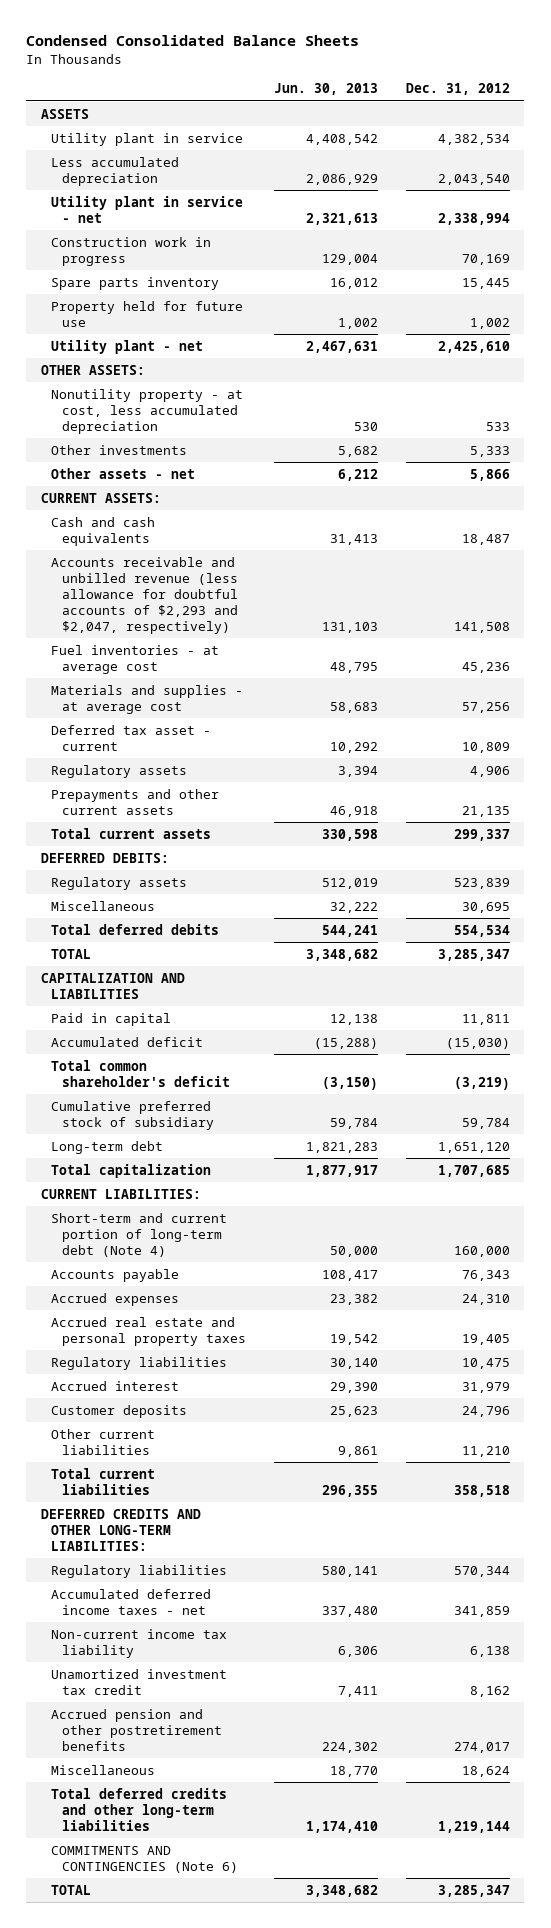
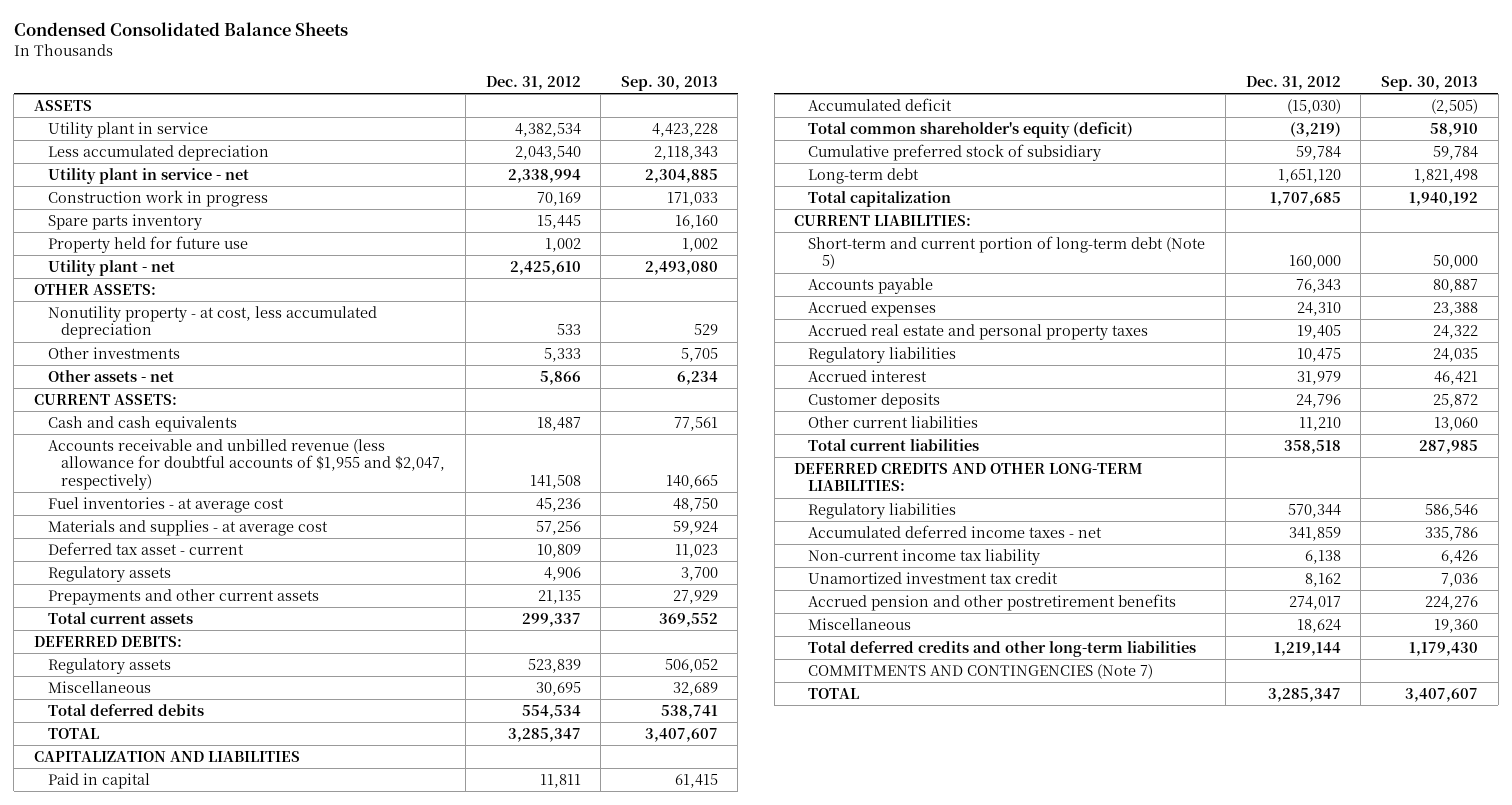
- | Jun. 30, 2013 | Dec. 31, 2012
+ | Dec. 31, 2012 | Sep. 30, 2013
- Accounts receivable and unbilled revenue (less allowance for doubtful accounts of $2,293 and $2,047, respectively) | 131,103 | 141,508
+ Accounts receivable and unbilled revenue (less allowance for doubtful accounts of $1,955 and $2,047, respectively) | 141,508 | 140,665
- Total common shareholder's deficit | (3,150) | (3,219)
+ Total common shareholder's equity (deficit) | (3,219) | 58,910
- Short-term and current portion of long-term debt (Note 4) | 50,000 | 160,000
+ Short-term and current portion of long-term debt (Note 5) | 160,000 | 50,000
- COMMITMENTS AND CONTINGENCIES (Note 6)
+ COMMITMENTS AND CONTINGENCIES (Note 7)

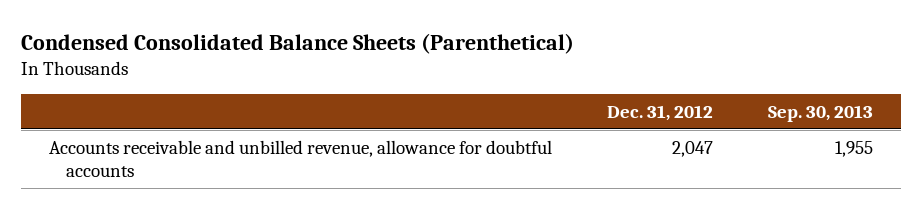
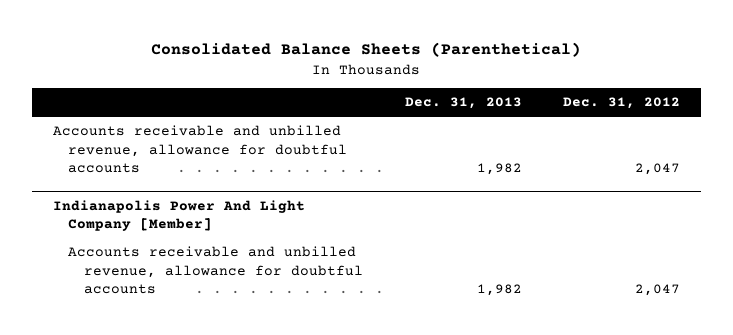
- Condensed Consolidated Balance Sheets (Parenthetical)
+ Consolidated Balance Sheets (Parenthetical)
- | Dec. 31, 2012 | Sep. 30, 2013
+ | Dec. 31, 2013 | Dec. 31, 2012
+ Indianapolis Power And Light Company [Member]
+ Accounts receivable and unbilled revenue, allowance for doubtful accounts | 1,982 | 2,047

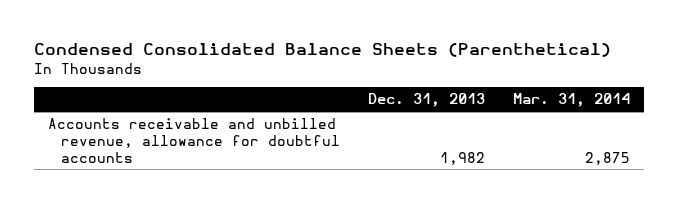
- Consolidated Balance Sheets (Parenthetical)
+ Condensed Consolidated Balance Sheets (Parenthetical)
- | Dec. 31, 2013 | Dec. 31, 2012
+ | Dec. 31, 2013 | Mar. 31, 2014
- Indianapolis Power And Light Company [Member]
- Accounts receivable and unbilled revenue, allowance for doubtful accounts | 1,982 | 2,047

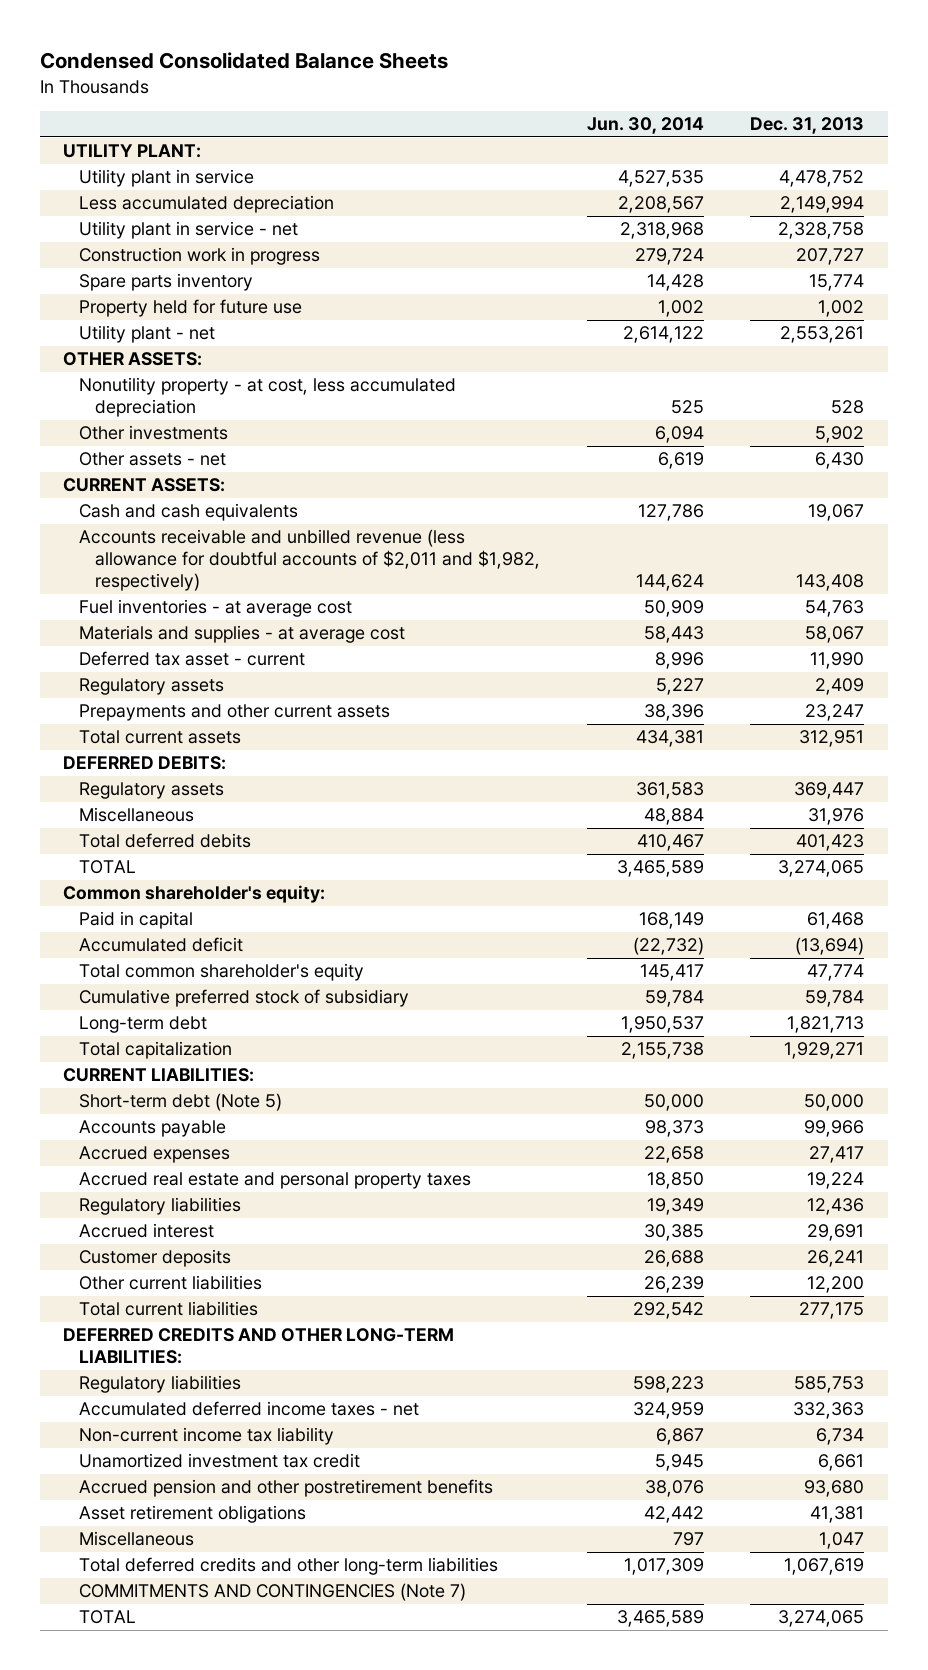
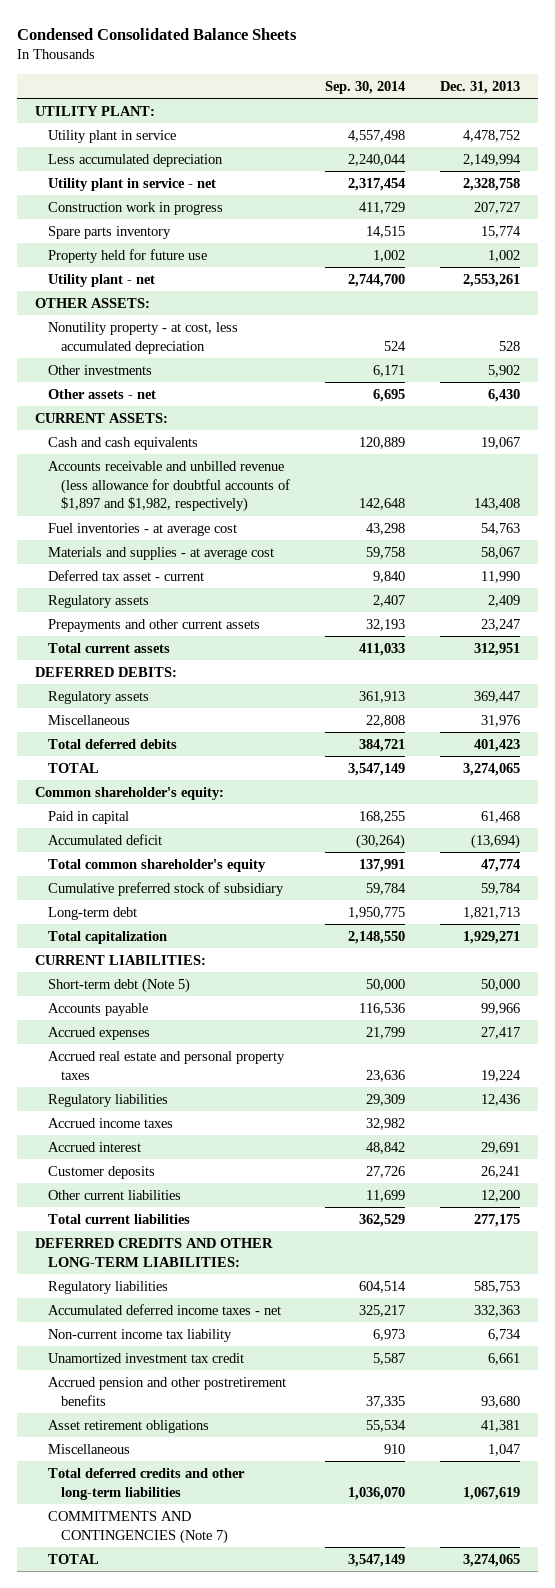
- | Jun. 30, 2014 | Dec. 31, 2013
+ | Sep. 30, 2014 | Dec. 31, 2013
- Accounts receivable and unbilled revenue (less allowance for doubtful accounts of $2,011 and $1,982, respectively) | 144,624 | 143,408
+ Accounts receivable and unbilled revenue (less allowance for doubtful accounts of $1,897 and $1,982, respectively) | 142,648 | 143,408
+ Accrued income taxes | 32,982 |

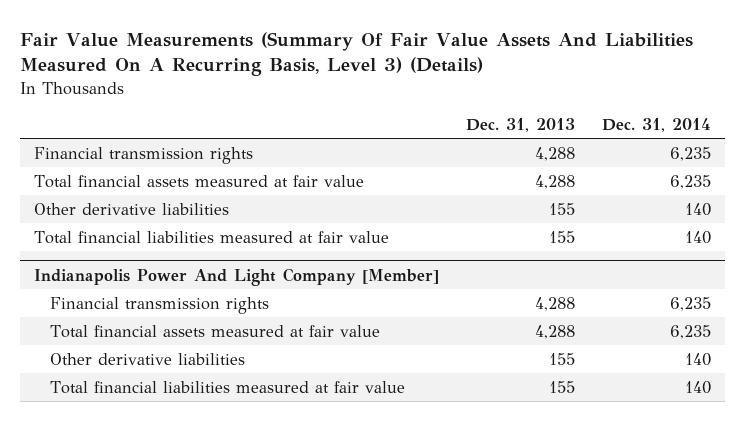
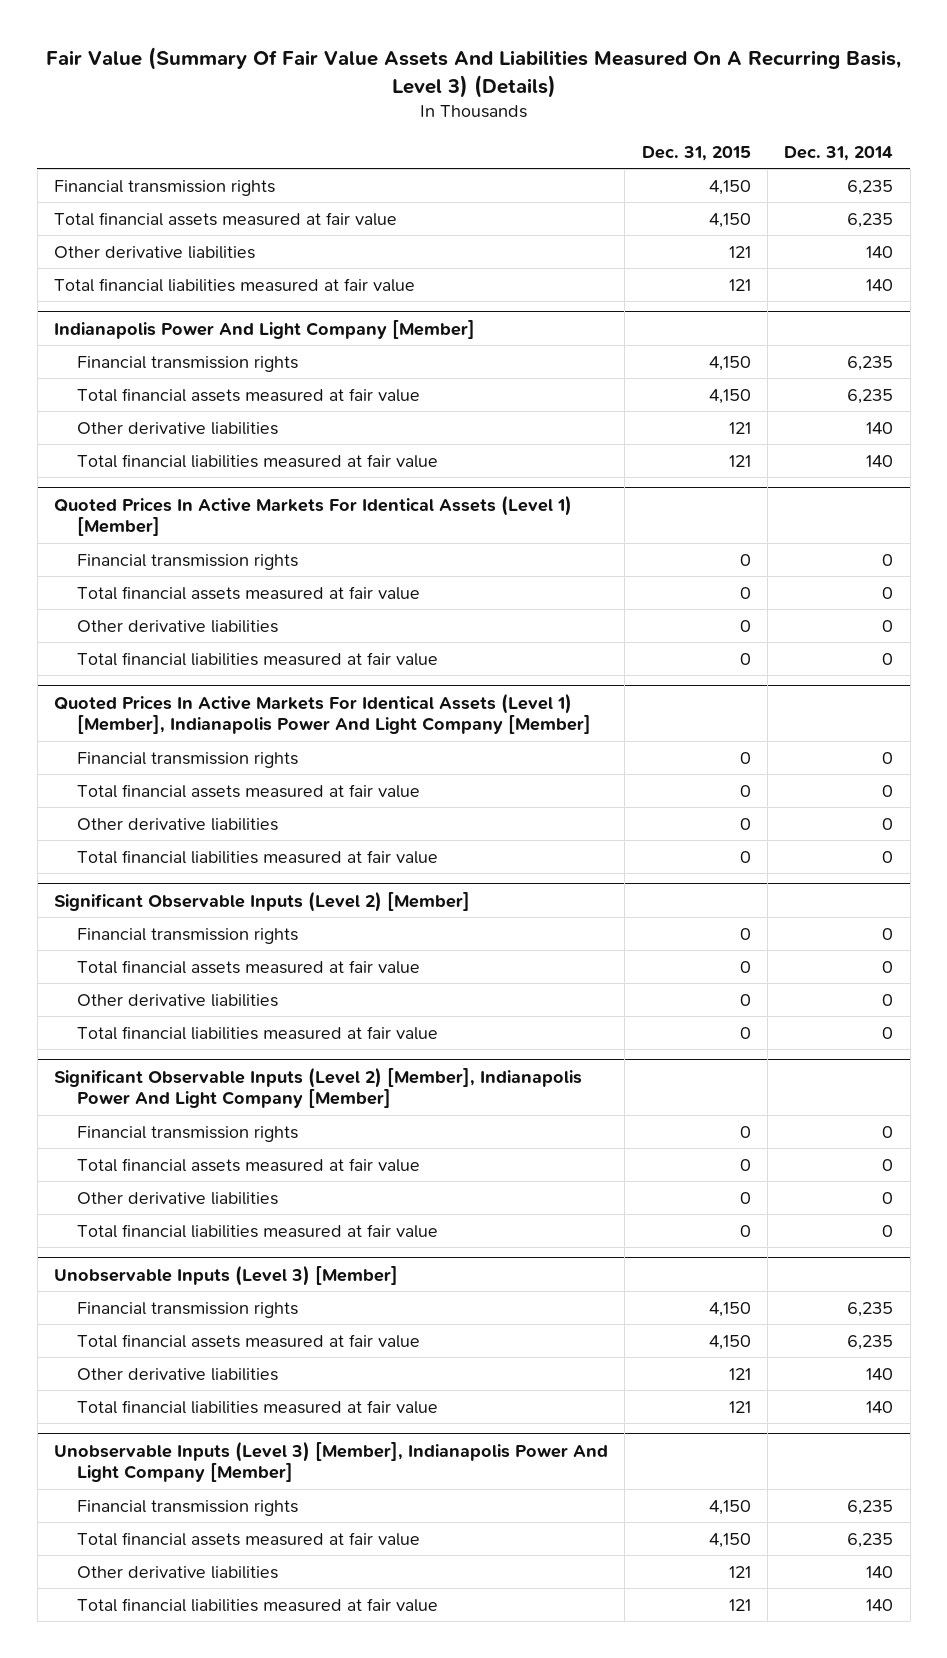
- Fair Value Measurements (Summary Of Fair Value Assets And Liabilities Measured On A Recurring Basis, Level 3) (Details)
+ Fair Value (Summary Of Fair Value Assets And Liabilities Measured On A Recurring Basis, Level 3) (Details)
- | Dec. 31, 2013 | Dec. 31, 2014
+ | Dec. 31, 2015 | Dec. 31, 2014
+ Quoted Prices In Active Markets For Identical Assets (Level 1) [Member]
+ Financial transmission rights | 0 | 0
+ Total financial assets measured at fair value | 0 | 0
+ Other derivative liabilities | 0 | 0
+ Total financial liabilities measured at fair value | 0 | 0
+ Quoted Prices In Active Markets For Identical Assets (Level 1) [Member], Indianapolis Power And Light Company [Member]
+ Financial transmission rights | 0 | 0
+ Total financial assets measured at fair value | 0 | 0
+ Other derivative liabilities | 0 | 0
+ Total financial liabilities measured at fair value | 0 | 0
+ Significant Observable Inputs (Level 2) [Member]
+ Financial transmission rights | 0 | 0
+ Total financial assets measured at fair value | 0 | 0
+ Other derivative liabilities | 0 | 0
+ Total financial liabilities measured at fair value | 0 | 0
+ Significant Observable Inputs (Level 2) [Member], Indianapolis Power And Light Company [Member]
+ Financial transmission rights | 0 | 0
+ Total financial assets measured at fair value | 0 | 0
+ Other derivative liabilities | 0 | 0
+ Total financial liabilities measured at fair value | 0 | 0
+ Unobservable Inputs (Level 3) [Member]
+ Financial transmission rights | 4,150 | 6,235
+ Total financial assets measured at fair value | 4,150 | 6,235
+ Other derivative liabilities | 121 | 140
+ Total financial liabilities measured at fair value | 121 | 140
+ Unobservable Inputs (Level 3) [Member], Indianapolis Power And Light Company [Member]
+ Financial transmission rights | 4,150 | 6,235
+ Total financial assets measured at fair value | 4,150 | 6,235
+ Other derivative liabilities | 121 | 140
+ Total financial liabilities measured at fair value | 121 | 140

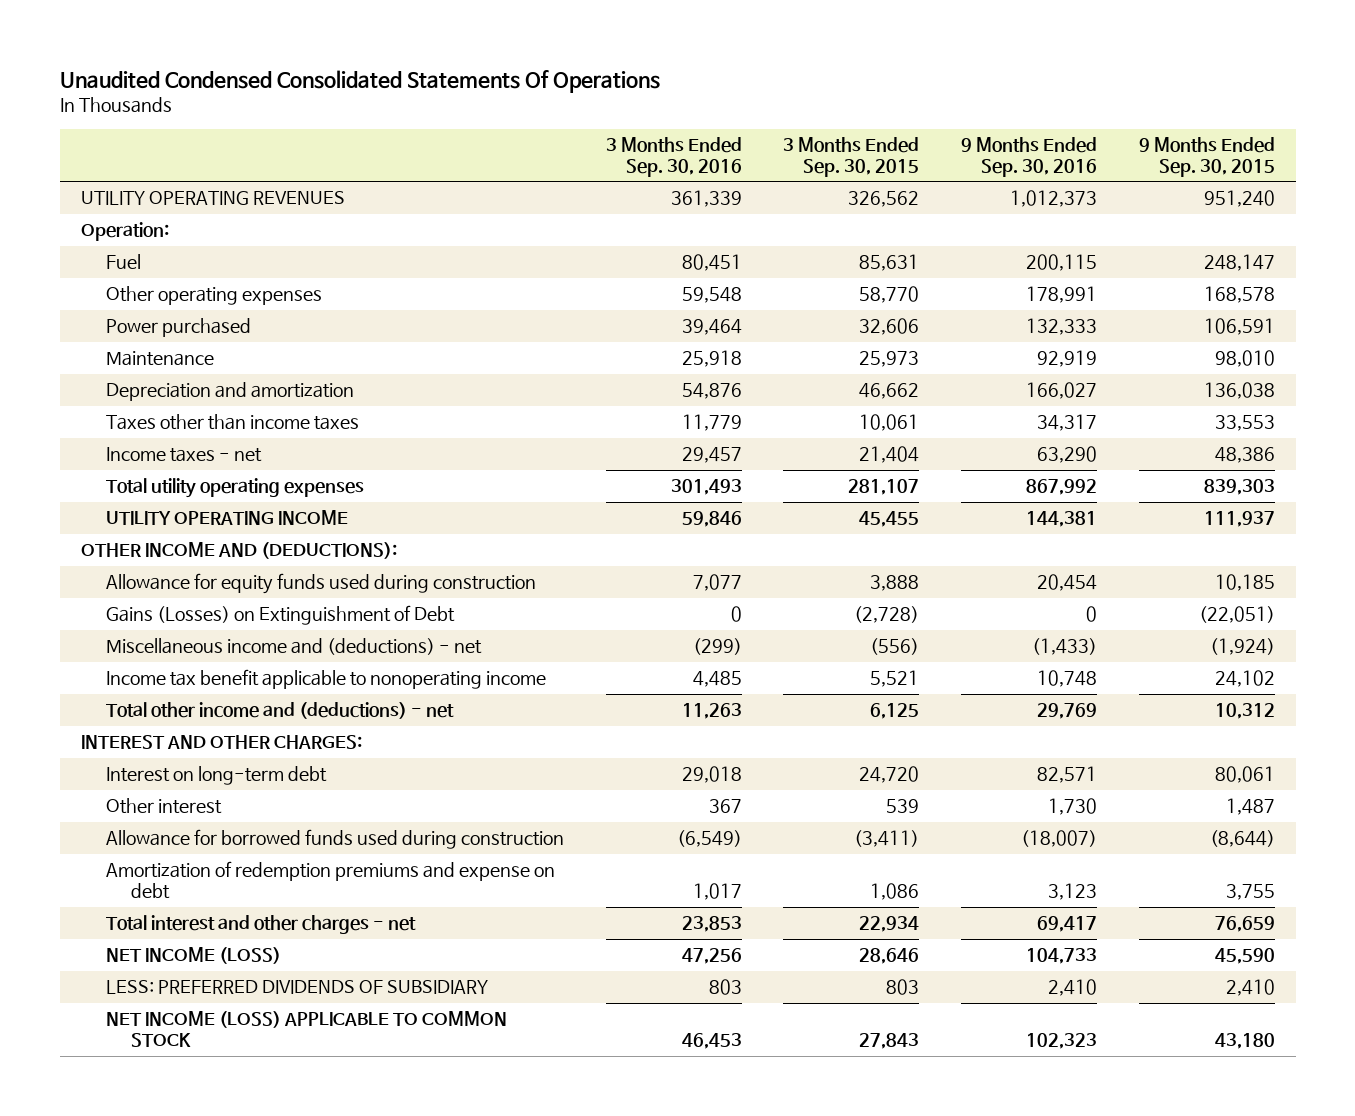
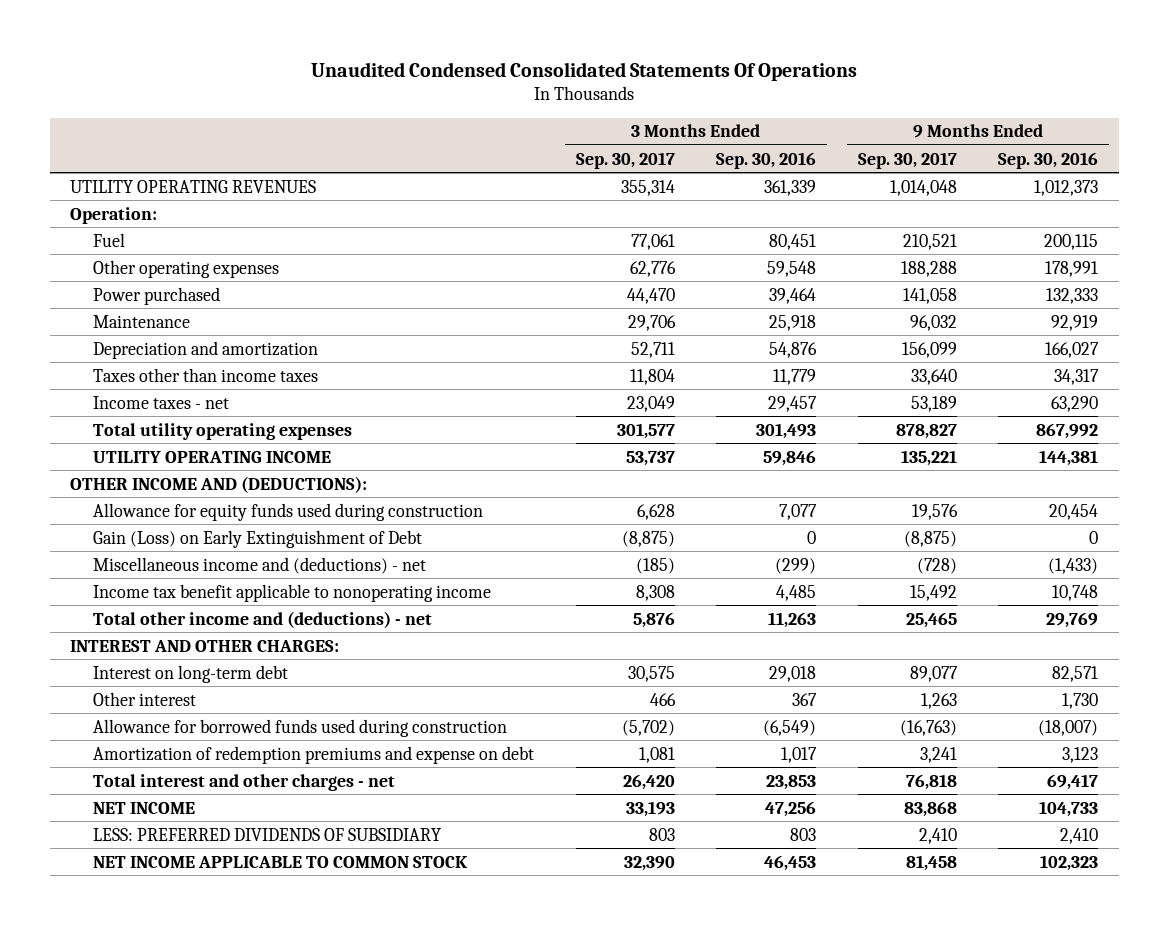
- | 3 Months Ended Sep. 30, 2016 | 3 Months Ended Sep. 30, 2015 | 9 Months Ended Sep. 30, 2016 | 9 Months Ended Sep. 30, 2015
+ | 3 Months Ended Sep. 30, 2017 | 3 Months Ended Sep. 30, 2016 | 9 Months Ended Sep. 30, 2017 | 9 Months Ended Sep. 30, 2016
- Gains (Losses) on Extinguishment of Debt | 0 | (2,728) | 0 | (22,051)
+ Gain (Loss) on Early Extinguishment of Debt | (8,875) | 0 | (8,875) | 0
- NET INCOME (LOSS) | 47,256 | 28,646 | 104,733 | 45,590
+ NET INCOME | 33,193 | 47,256 | 83,868 | 104,733
- NET INCOME (LOSS) APPLICABLE TO COMMON STOCK | 46,453 | 27,843 | 102,323 | 43,180
+ NET INCOME APPLICABLE TO COMMON STOCK | 32,390 | 46,453 | 81,458 | 102,323

